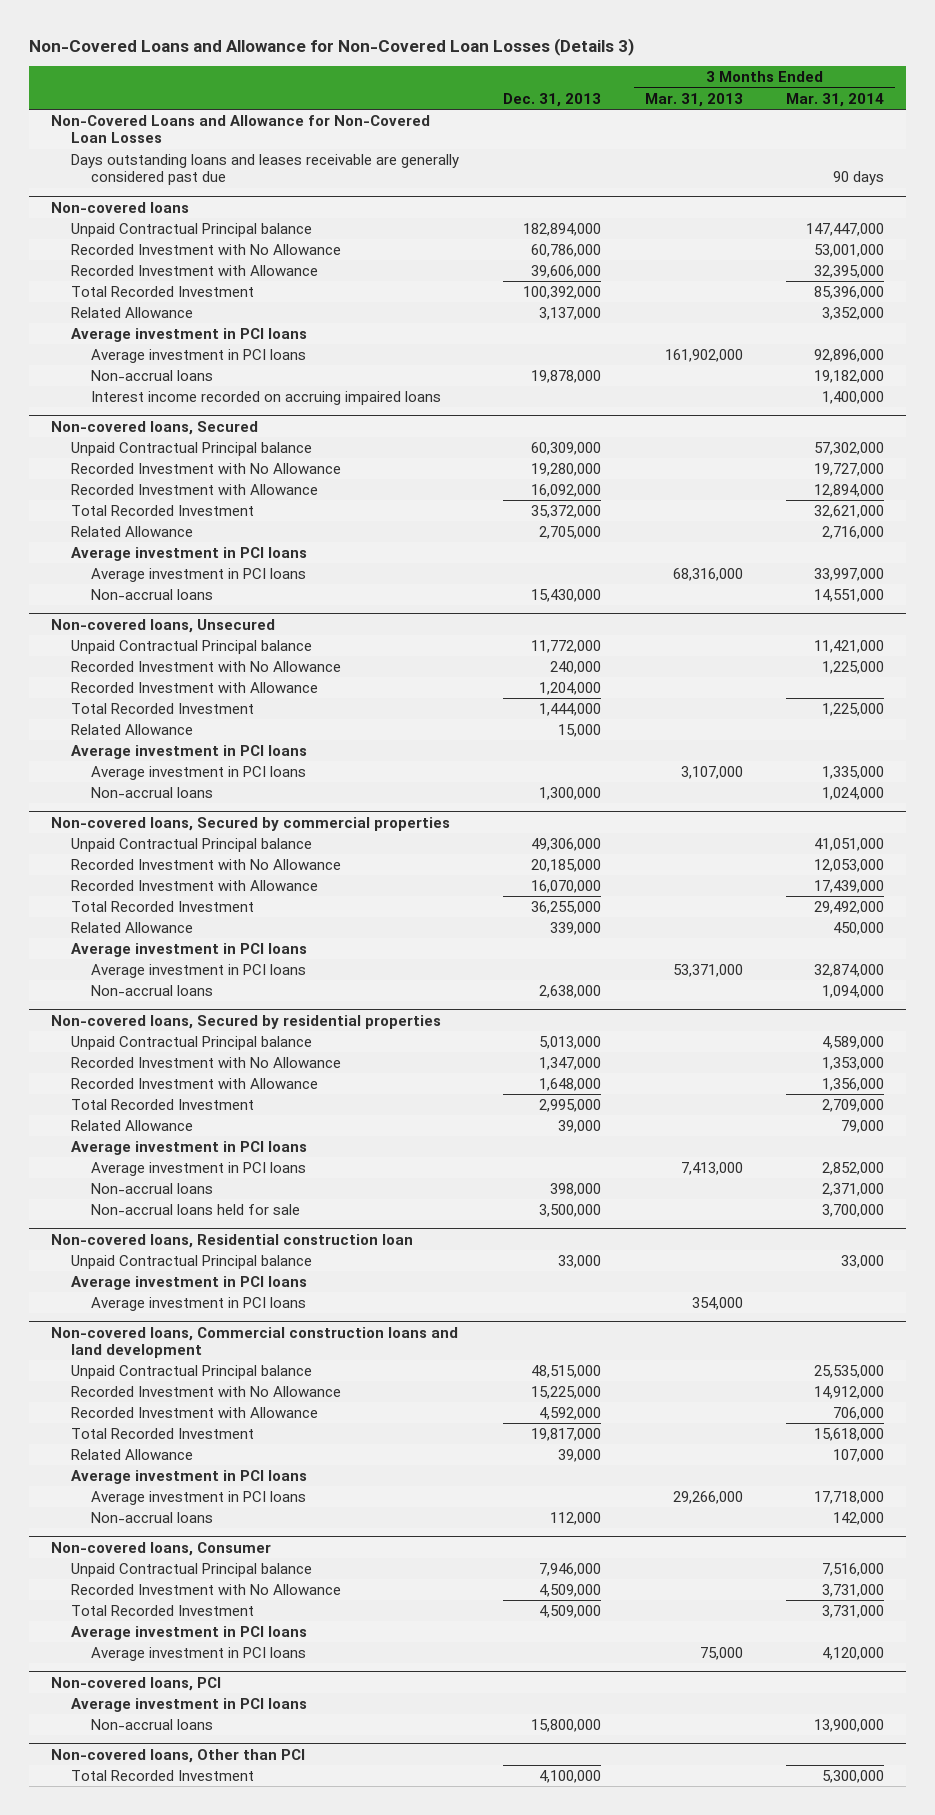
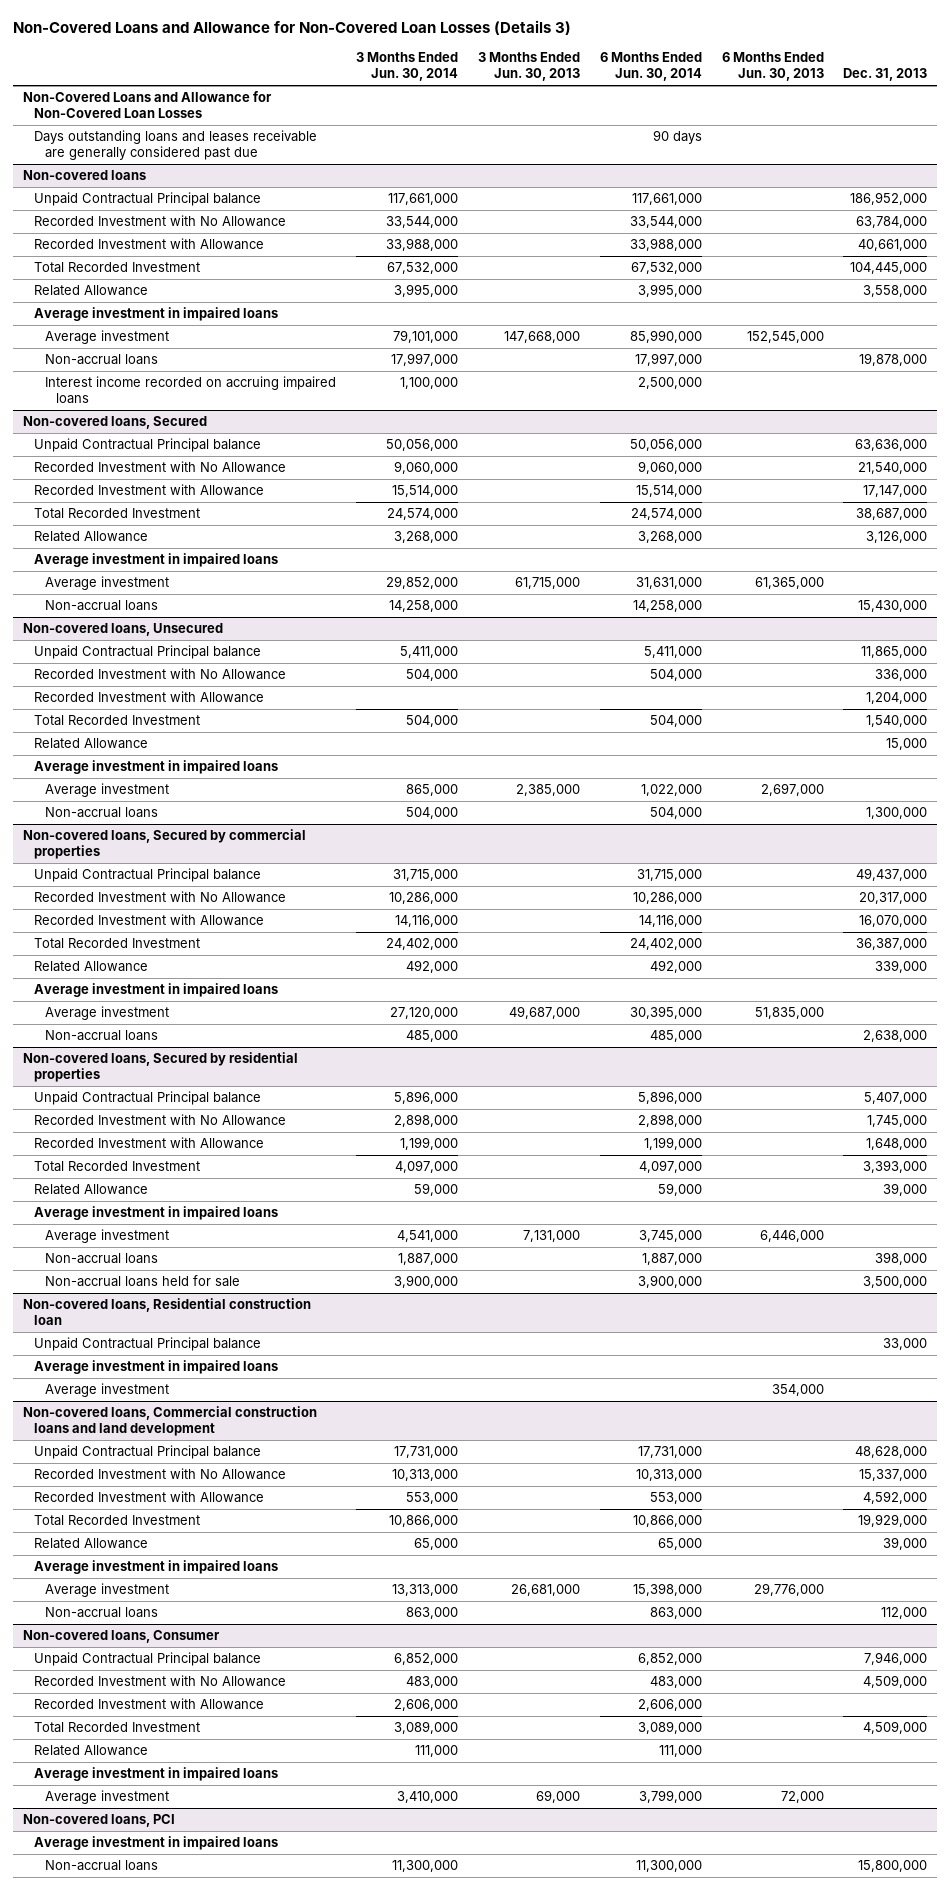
- | Dec. 31, 2013 | 3 Months Ended Mar. 31, 2013 | 3 Months Ended Mar. 31, 2014
+ | 3 Months Ended Jun. 30, 2014 | 3 Months Ended Jun. 30, 2013 | 6 Months Ended Jun. 30, 2014 | 6 Months Ended Jun. 30, 2013 | Dec. 31, 2013
@ Non-covered loans
- Unpaid Contractual Principal balance | 182,894,000 | | 147,447,000
- Recorded Investment with No Allowance | 60,786,000 | | 53,001,000
- Recorded Investment with Allowance | 39,606,000 | | 32,395,000
- Total Recorded Investment | 100,392,000 | | 85,396,000
- Related Allowance | 3,137,000 | | 3,352,000
- Average investment in PCI loans
- Average investment in PCI loans | | 161,902,000 | 92,896,000
+ Unpaid Contractual Principal balance | 117,661,000 | | 117,661,000 | | 186,952,000
+ Recorded Investment with No Allowance | 33,544,000 | | 33,544,000 | | 63,784,000
+ Recorded Investment with Allowance | 33,988,000 | | 33,988,000 | | 40,661,000
+ Total Recorded Investment | 67,532,000 | | 67,532,000 | | 104,445,000
+ Related Allowance | 3,995,000 | | 3,995,000 | | 3,558,000
+ Average investment in impaired loans
+ Average investment | 79,101,000 | 147,668,000 | 85,990,000 | 152,545,000 |
@ Non-covered loans, Secured
- Unpaid Contractual Principal balance | 60,309,000 | | 57,302,000
- Recorded Investment with No Allowance | 19,280,000 | | 19,727,000
- Recorded Investment with Allowance | 16,092,000 | | 12,894,000
- Total Recorded Investment | 35,372,000 | | 32,621,000
- Related Allowance | 2,705,000 | | 2,716,000
- Average investment in PCI loans
- Average investment in PCI loans | | 68,316,000 | 33,997,000
+ Unpaid Contractual Principal balance | 50,056,000 | | 50,056,000 | | 63,636,000
+ Recorded Investment with No Allowance | 9,060,000 | | 9,060,000 | | 21,540,000
+ Recorded Investment with Allowance | 15,514,000 | | 15,514,000 | | 17,147,000
+ Total Recorded Investment | 24,574,000 | | 24,574,000 | | 38,687,000
+ Related Allowance | 3,268,000 | | 3,268,000 | | 3,126,000
+ Average investment in impaired loans
+ Average investment | 29,852,000 | 61,715,000 | 31,631,000 | 61,365,000 |
@ Non-covered loans, Unsecured
- Unpaid Contractual Principal balance | 11,772,000 | | 11,421,000
- Recorded Investment with No Allowance | 240,000 | | 1,225,000
+ Unpaid Contractual Principal balance | 5,411,000 | | 5,411,000 | | 11,865,000
+ Recorded Investment with No Allowance | 504,000 | | 504,000 | | 336,000
- Total Recorded Investment | 1,444,000 | | 1,225,000
+ Total Recorded Investment | 504,000 | | 504,000 | | 1,540,000
- Average investment in PCI loans
- Average investment in PCI loans | | 3,107,000 | 1,335,000
+ Average investment in impaired loans
+ Average investment | 865,000 | 2,385,000 | 1,022,000 | 2,697,000 |
@ Non-covered loans, Secured by commercial properties
- Unpaid Contractual Principal balance | 49,306,000 | | 41,051,000
- Recorded Investment with No Allowance | 20,185,000 | | 12,053,000
+ Unpaid Contractual Principal balance | 31,715,000 | | 31,715,000 | | 49,437,000
+ Recorded Investment with No Allowance | 10,286,000 | | 10,286,000 | | 20,317,000
- Total Recorded Investment | 36,255,000 | | 29,492,000
+ Total Recorded Investment | 24,402,000 | | 24,402,000 | | 36,387,000
- Average investment in PCI loans
- Average investment in PCI loans | | 53,371,000 | 32,874,000
+ Average investment in impaired loans
+ Average investment | 27,120,000 | 49,687,000 | 30,395,000 | 51,835,000 |
@ Non-covered loans, Secured by residential properties
- Unpaid Contractual Principal balance | 5,013,000 | | 4,589,000
- Recorded Investment with No Allowance | 1,347,000 | | 1,353,000
+ Unpaid Contractual Principal balance | 5,896,000 | | 5,896,000 | | 5,407,000
+ Recorded Investment with No Allowance | 2,898,000 | | 2,898,000 | | 1,745,000
- Total Recorded Investment | 2,995,000 | | 2,709,000
+ Total Recorded Investment | 4,097,000 | | 4,097,000 | | 3,393,000
- Average investment in PCI loans
- Average investment in PCI loans | | 7,413,000 | 2,852,000
+ Average investment in impaired loans
+ Average investment | 4,541,000 | 7,131,000 | 3,745,000 | 6,446,000 |
@ Non-covered loans, Residential construction loan
- Average investment in PCI loans
- Average investment in PCI loans | | 354,000 |
+ Average investment in impaired loans
+ Average investment | | | | 354,000 |
@ Non-covered loans, Commercial construction loans and land development
- Unpaid Contractual Principal balance | 48,515,000 | | 25,535,000
- Recorded Investment with No Allowance | 15,225,000 | | 14,912,000
+ Unpaid Contractual Principal balance | 17,731,000 | | 17,731,000 | | 48,628,000
+ Recorded Investment with No Allowance | 10,313,000 | | 10,313,000 | | 15,337,000
- Total Recorded Investment | 19,817,000 | | 15,618,000
+ Total Recorded Investment | 10,866,000 | | 10,866,000 | | 19,929,000
- Average investment in PCI loans
- Average investment in PCI loans | | 29,266,000 | 17,718,000
+ Average investment in impaired loans
+ Average investment | 13,313,000 | 26,681,000 | 15,398,000 | 29,776,000 |
@ Non-covered loans, Consumer
+ Recorded Investment with Allowance | 2,606,000 | | 2,606,000 | |
- Average investment in PCI loans
- Average investment in PCI loans | | 75,000 | 4,120,000
+ Related Allowance | 111,000 | | 111,000 | |
+ Average investment in impaired loans
+ Average investment | 3,410,000 | 69,000 | 3,799,000 | 72,000 |
@ Non-covered loans, PCI
- Average investment in PCI loans
+ Average investment in impaired loans
- Non-covered loans, Other than PCI
- Total Recorded Investment | 4,100,000 | | 5,300,000

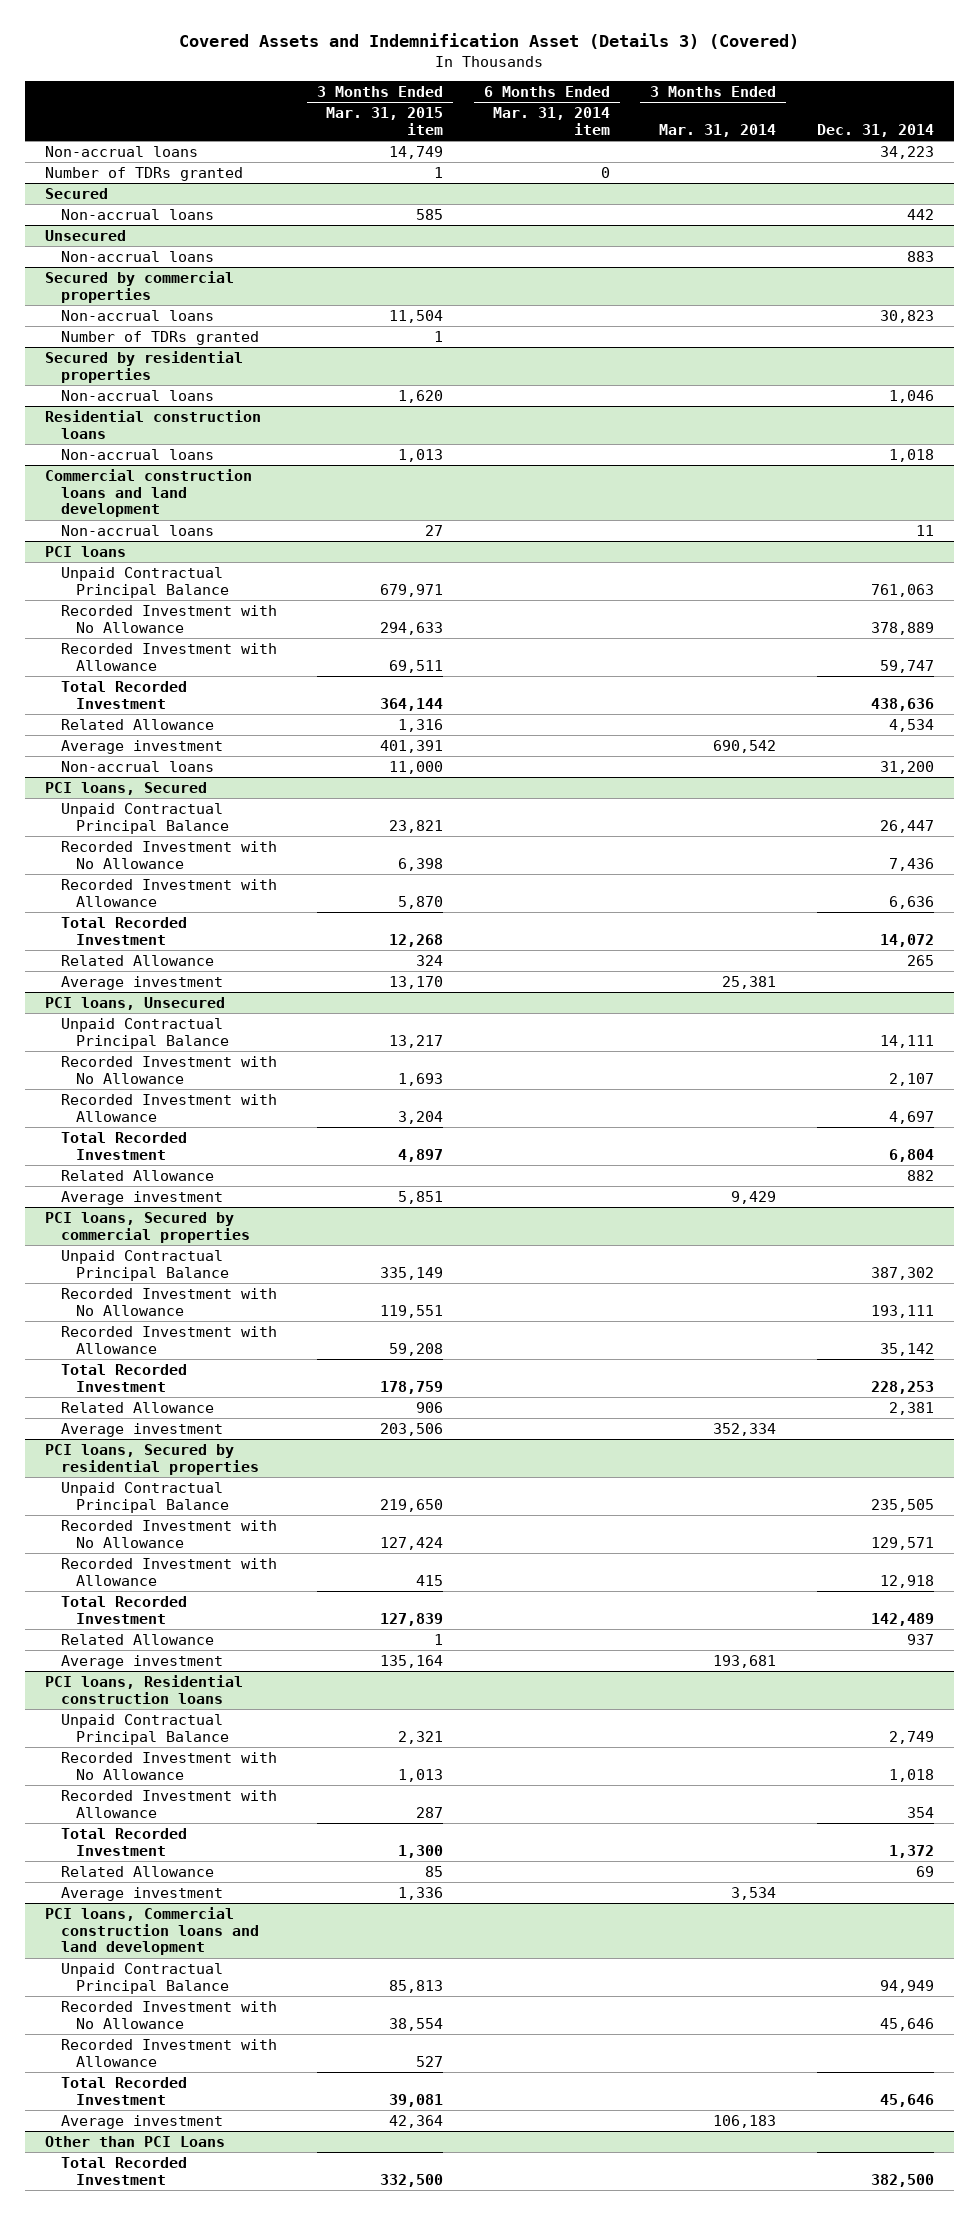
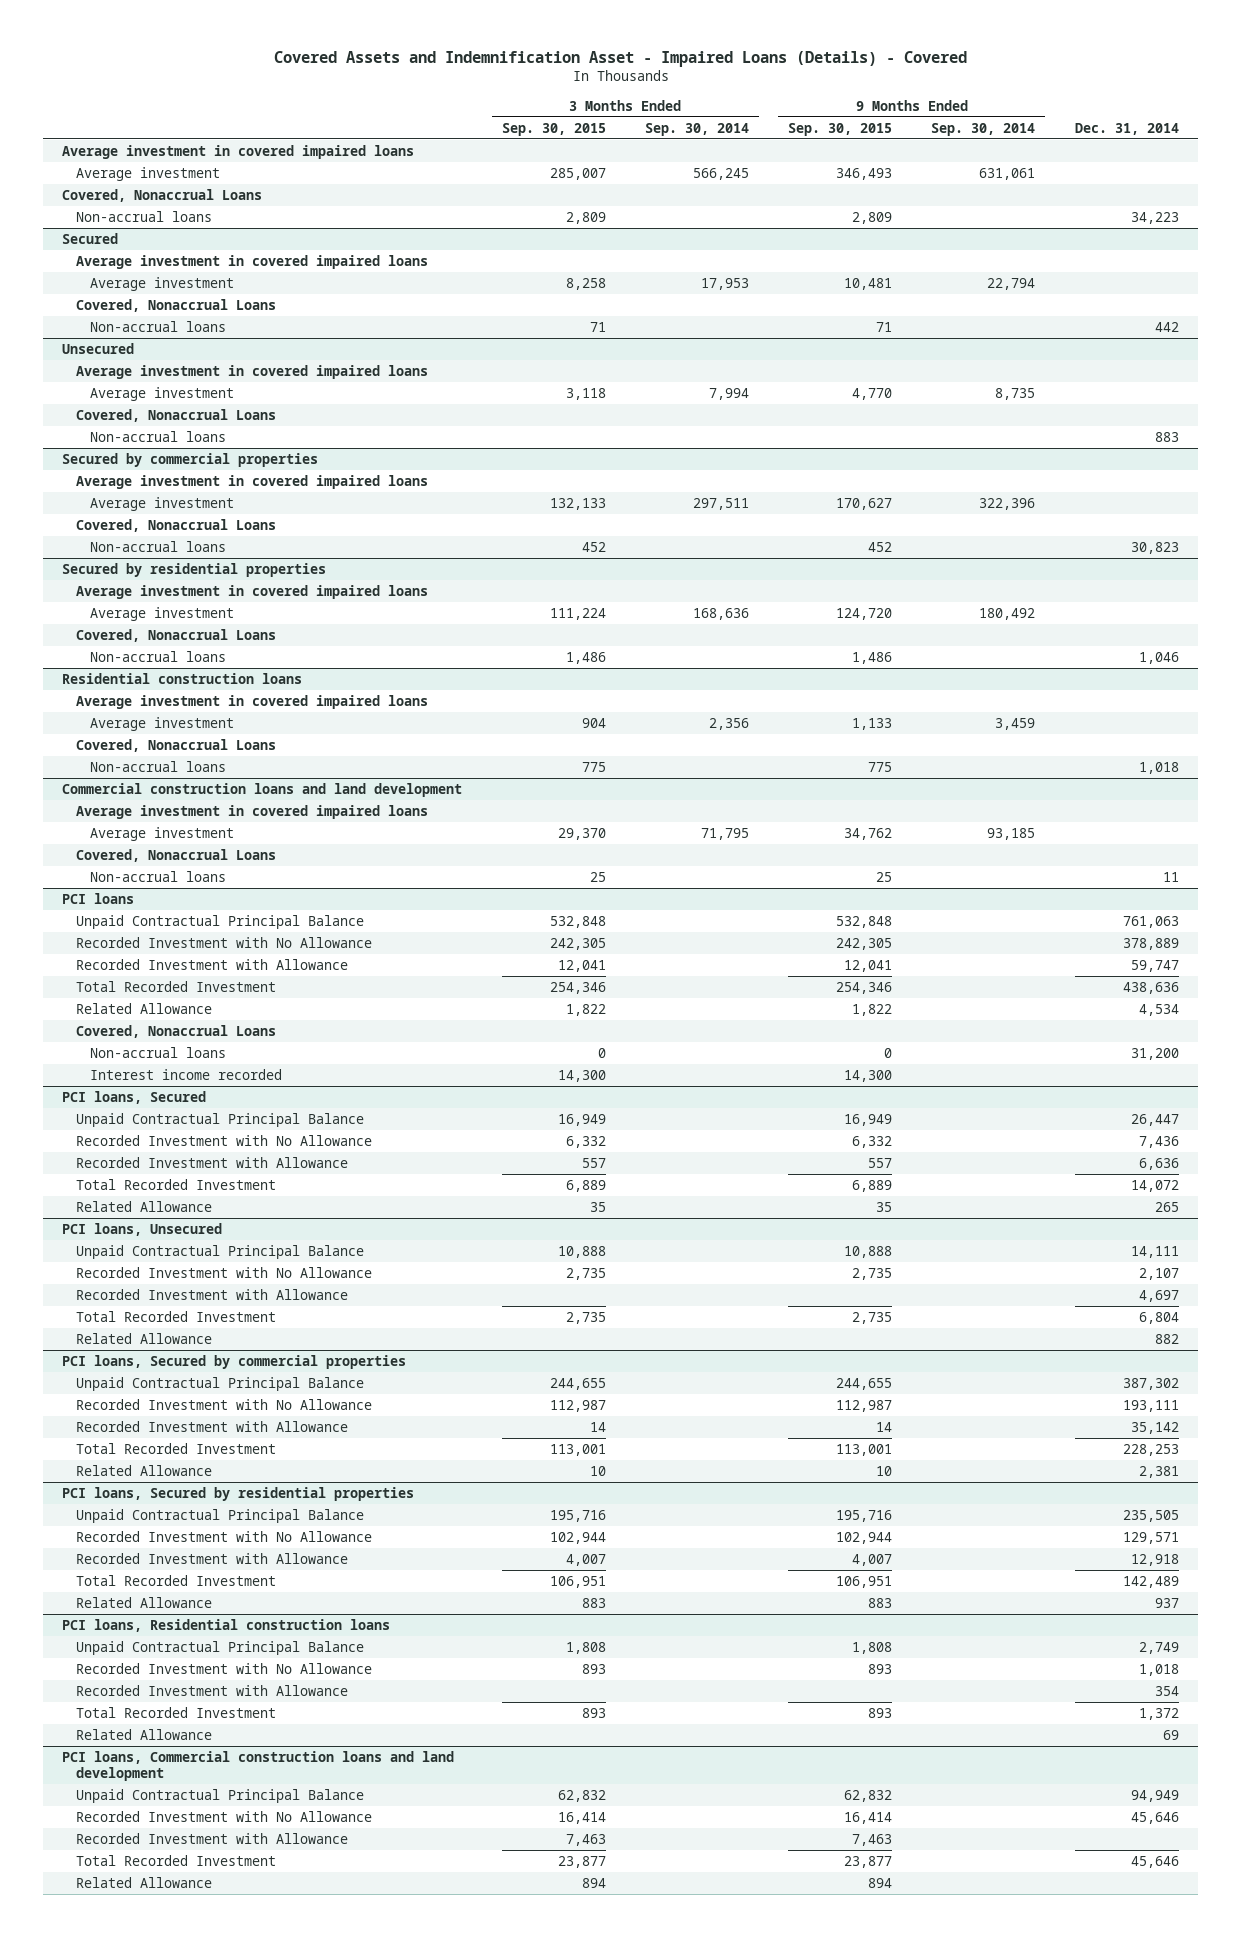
- Covered Assets and Indemnification Asset (Details 3) (Covered)
+ Covered Assets and Indemnification Asset - Impaired Loans (Details) - Covered
- | 3 Months Ended Mar. 31, 2015 item | 6 Months Ended Mar. 31, 2014 item | 3 Months Ended Mar. 31, 2014 | Dec. 31, 2014
+ | 3 Months Ended Sep. 30, 2015 | 3 Months Ended Sep. 30, 2014 | 9 Months Ended Sep. 30, 2015 | 9 Months Ended Sep. 30, 2014 | Dec. 31, 2014
+ Average investment in covered impaired loans
+ Average investment | 285,007 | 566,245 | 346,493 | 631,061 |
+ Covered, Nonaccrual Loans
- Number of TDRs granted | 1 | 0 | |
@ Secured
+ Average investment in covered impaired loans
+ Average investment | 8,258 | 17,953 | 10,481 | 22,794 |
+ Covered, Nonaccrual Loans
@ Unsecured
+ Average investment in covered impaired loans
+ Average investment | 3,118 | 7,994 | 4,770 | 8,735 |
+ Covered, Nonaccrual Loans
@ Secured by commercial properties
+ Average investment in covered impaired loans
+ Average investment | 132,133 | 297,511 | 170,627 | 322,396 |
+ Covered, Nonaccrual Loans
- Number of TDRs granted | 1 | | |
@ Secured by residential properties
+ Average investment in covered impaired loans
+ Average investment | 111,224 | 168,636 | 124,720 | 180,492 |
+ Covered, Nonaccrual Loans
@ Residential construction loans
+ Average investment in covered impaired loans
+ Average investment | 904 | 2,356 | 1,133 | 3,459 |
+ Covered, Nonaccrual Loans
@ Commercial construction loans and land development
+ Average investment in covered impaired loans
+ Average investment | 29,370 | 71,795 | 34,762 | 93,185 |
+ Covered, Nonaccrual Loans
@ PCI loans
- Average investment | 401,391 | | 690,542 |
+ Covered, Nonaccrual Loans
+ Interest income recorded | 14,300 | | 14,300 | |
@ PCI loans, Secured
- Average investment | 13,170 | | 25,381 |
@ PCI loans, Unsecured
- Average investment | 5,851 | | 9,429 |
@ PCI loans, Secured by commercial properties
- Average investment | 203,506 | | 352,334 |
@ PCI loans, Secured by residential properties
- Average investment | 135,164 | | 193,681 |
@ PCI loans, Residential construction loans
- Average investment | 1,336 | | 3,534 |
@ PCI loans, Commercial construction loans and land development
- Average investment | 42,364 | | 106,183 |
- Other than PCI Loans
- Total Recorded Investment | 332,500 | | | 382,500
@ PCI loans, Commercial construction loans and land development
+ Related Allowance | 894 | | 894 | |

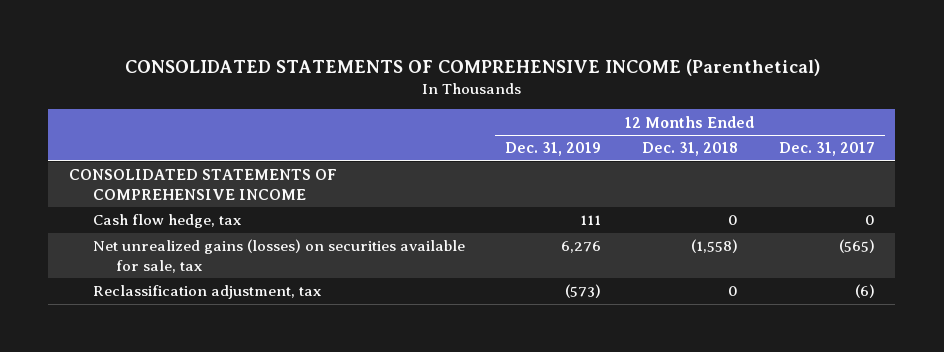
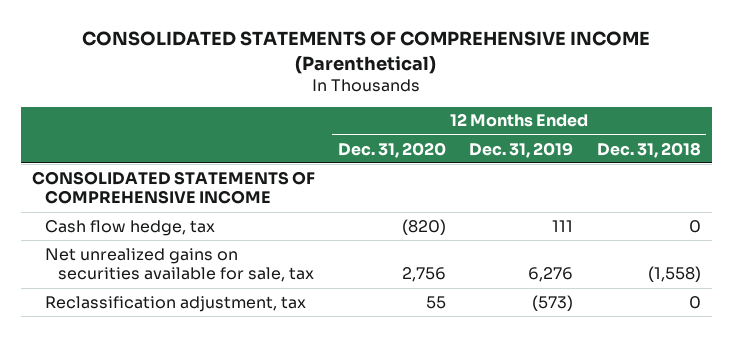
- | 12 Months Ended Dec. 31, 2019 | 12 Months Ended Dec. 31, 2018 | 12 Months Ended Dec. 31, 2017
+ | 12 Months Ended Dec. 31, 2020 | 12 Months Ended Dec. 31, 2019 | 12 Months Ended Dec. 31, 2018
- Net unrealized gains (losses) on securities available for sale, tax | 6,276 | (1,558) | (565)
+ Net unrealized gains on securities available for sale, tax | 2,756 | 6,276 | (1,558)

